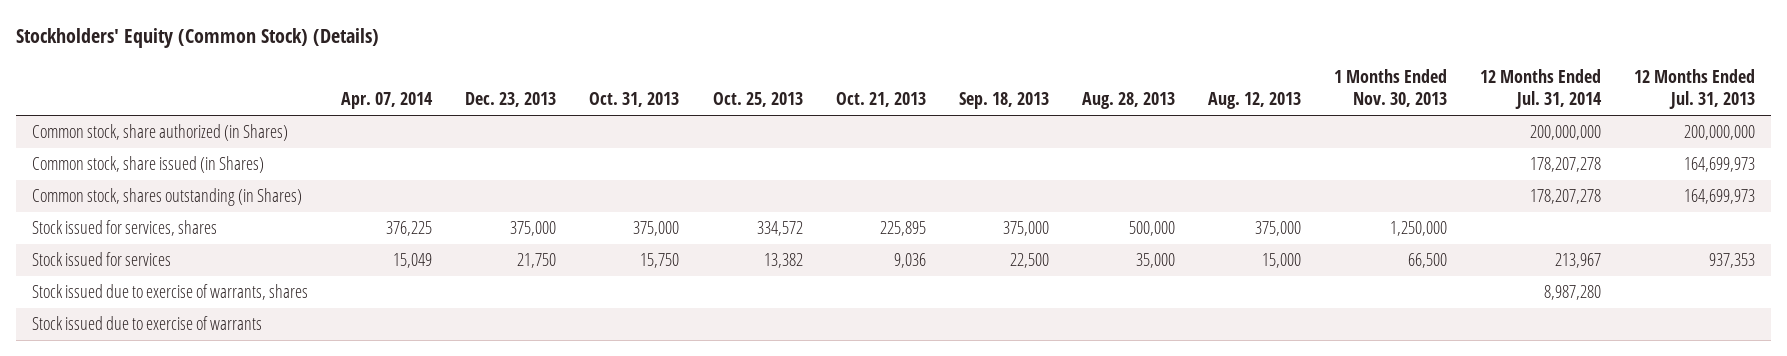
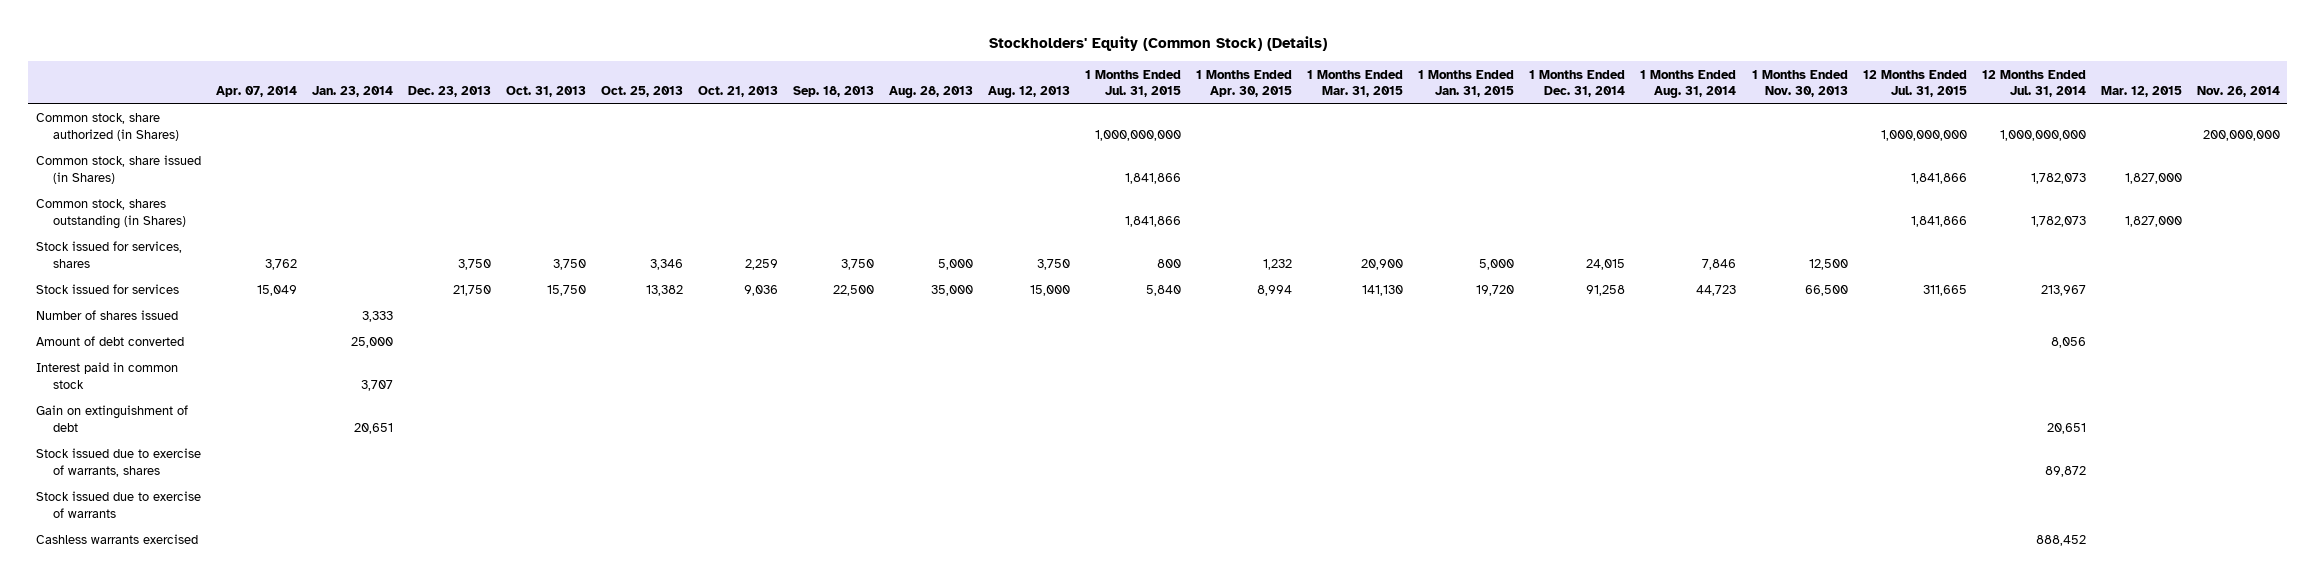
- | Apr. 07, 2014 | Dec. 23, 2013 | Oct. 31, 2013 | Oct. 25, 2013 | Oct. 21, 2013 | Sep. 18, 2013 | Aug. 28, 2013 | Aug. 12, 2013 | 1 Months Ended Nov. 30, 2013 | 12 Months Ended Jul. 31, 2014 | 12 Months Ended Jul. 31, 2013
+ | Apr. 07, 2014 | Jan. 23, 2014 | Dec. 23, 2013 | Oct. 31, 2013 | Oct. 25, 2013 | Oct. 21, 2013 | Sep. 18, 2013 | Aug. 28, 2013 | Aug. 12, 2013 | 1 Months Ended Jul. 31, 2015 | 1 Months Ended Apr. 30, 2015 | 1 Months Ended Mar. 31, 2015 | 1 Months Ended Jan. 31, 2015 | 1 Months Ended Dec. 31, 2014 | 1 Months Ended Aug. 31, 2014 | 1 Months Ended Nov. 30, 2013 | 12 Months Ended Jul. 31, 2015 | 12 Months Ended Jul. 31, 2014 | Mar. 12, 2015 | Nov. 26, 2014
- Common stock, share authorized (in Shares) | | | | | | | | | | 200,000,000 | 200,000,000
- Common stock, share issued (in Shares) | | | | | | | | | | 178,207,278 | 164,699,973
- Common stock, shares outstanding (in Shares) | | | | | | | | | | 178,207,278 | 164,699,973
- Stock issued for services, shares | 376,225 | 375,000 | 375,000 | 334,572 | 225,895 | 375,000 | 500,000 | 375,000 | 1,250,000 | |
+ Common stock, share authorized (in Shares) | | | | | | | | | | 1,000,000,000 | | | | | | | 1,000,000,000 | 1,000,000,000 | | 200,000,000
+ Common stock, share issued (in Shares) | | | | | | | | | | 1,841,866 | | | | | | | 1,841,866 | 1,782,073 | 1,827,000 |
+ Common stock, shares outstanding (in Shares) | | | | | | | | | | 1,841,866 | | | | | | | 1,841,866 | 1,782,073 | 1,827,000 |
+ Stock issued for services, shares | 3,762 | | 3,750 | 3,750 | 3,346 | 2,259 | 3,750 | 5,000 | 3,750 | 800 | 1,232 | 20,900 | 5,000 | 24,015 | 7,846 | 12,500 | | | |
- Stock issued due to exercise of warrants, shares | | | | | | | | | | 8,987,280 |
+ Number of shares issued | | 3,333 | | | | | | | | | | | | | | | | | |
+ Amount of debt converted | | 25,000 | | | | | | | | | | | | | | | | 8,056 | |
+ Interest paid in common stock | | 3,707 | | | | | | | | | | | | | | | | | |
+ Gain on extinguishment of debt | | 20,651 | | | | | | | | | | | | | | | | 20,651 | |
+ Stock issued due to exercise of warrants, shares | | | | | | | | | | | | | | | | | | 89,872 | |
+ Cashless warrants exercised | | | | | | | | | | | | | | | | | | 888,452 | |

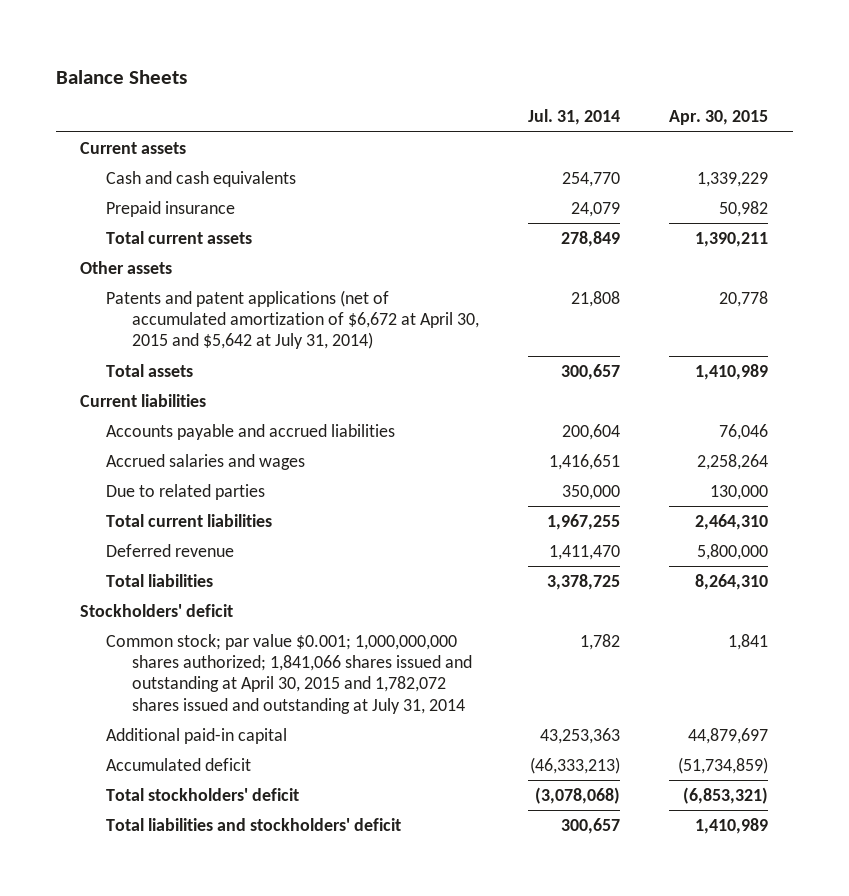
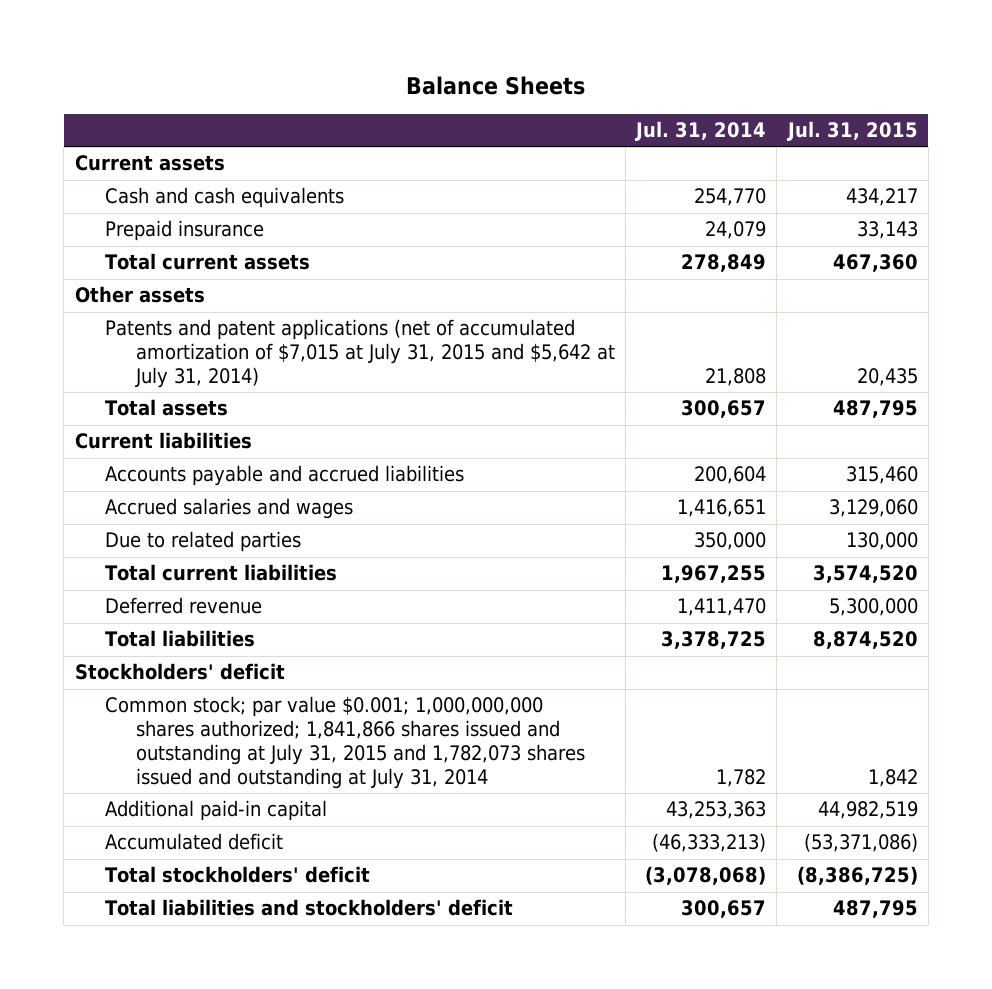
- | Jul. 31, 2014 | Apr. 30, 2015
+ | Jul. 31, 2014 | Jul. 31, 2015
- Patents and patent applications (net of accumulated amortization of $6,672 at April 30, 2015 and $5,642 at July 31, 2014) | 21,808 | 20,778
+ Patents and patent applications (net of accumulated amortization of $7,015 at July 31, 2015 and $5,642 at July 31, 2014) | 21,808 | 20,435
- Common stock; par value $0.001; 1,000,000,000 shares authorized; 1,841,066 shares issued and outstanding at April 30, 2015 and 1,782,072 shares issued and outstanding at July 31, 2014 | 1,782 | 1,841
+ Common stock; par value $0.001; 1,000,000,000 shares authorized; 1,841,866 shares issued and outstanding at July 31, 2015 and 1,782,073 shares issued and outstanding at July 31, 2014 | 1,782 | 1,842

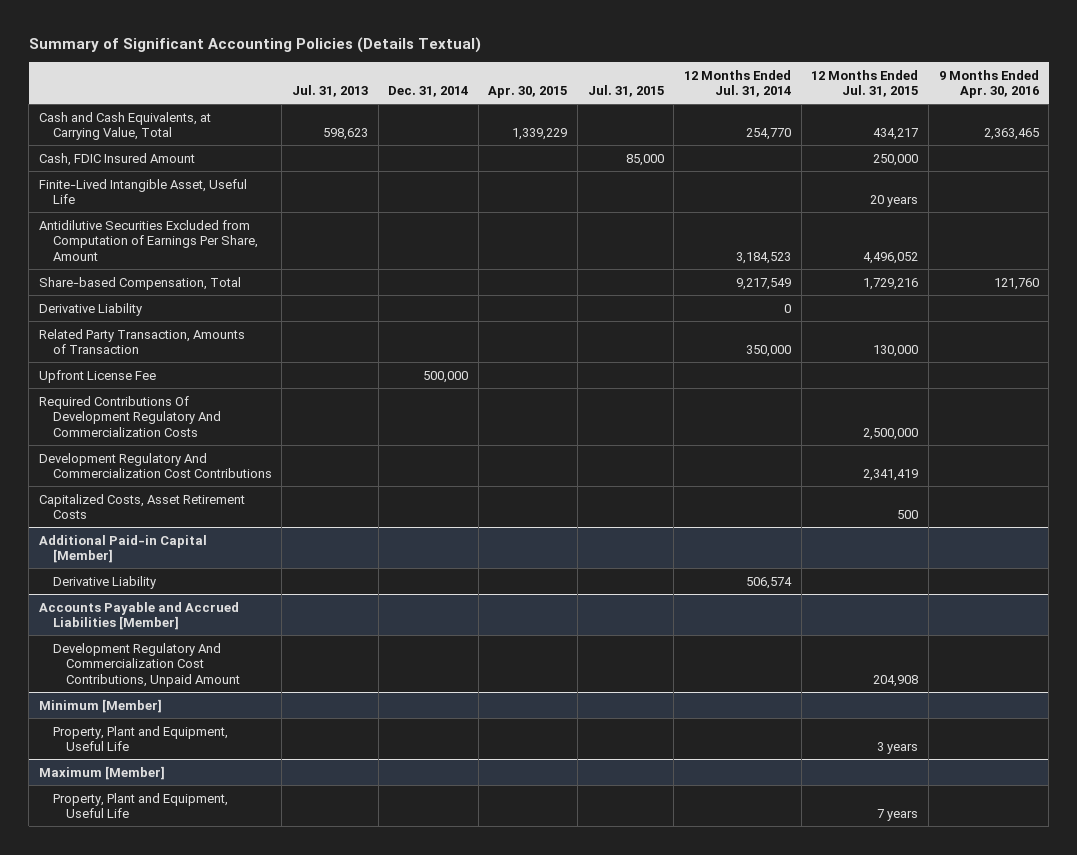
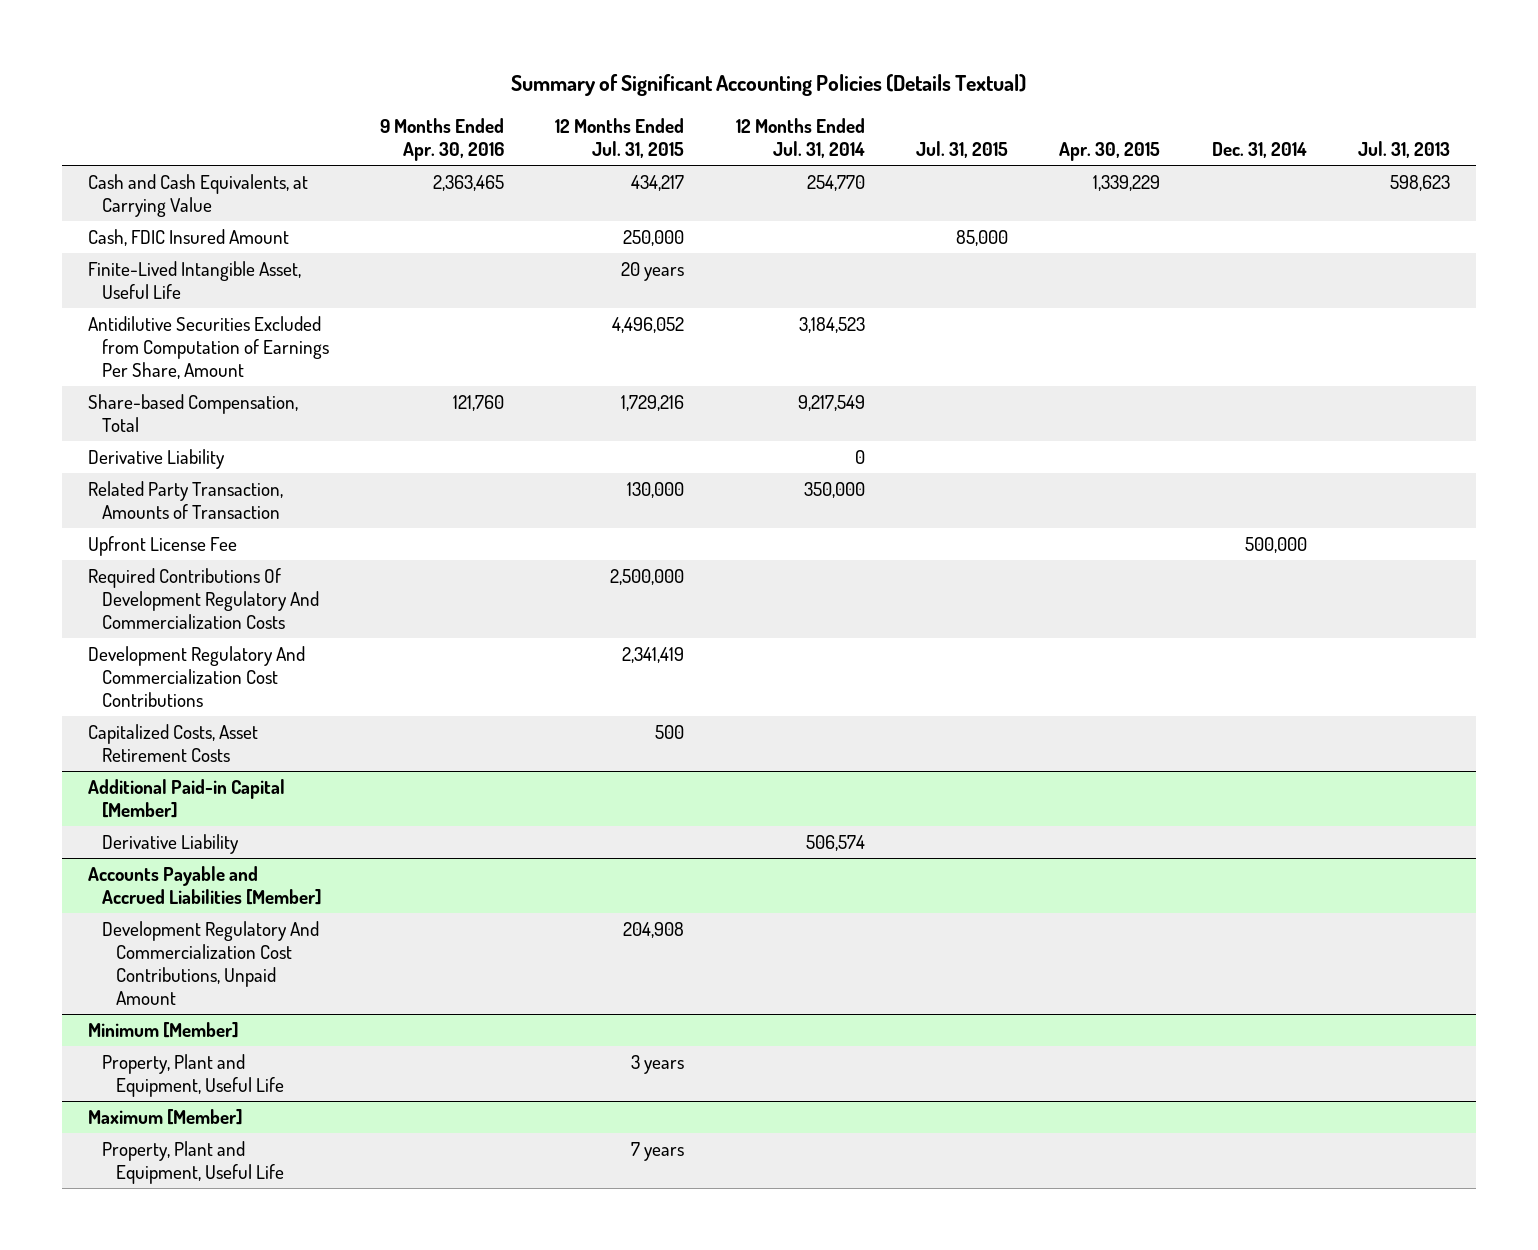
- | Jul. 31, 2013 | Dec. 31, 2014 | Apr. 30, 2015 | Jul. 31, 2015 | 12 Months Ended Jul. 31, 2014 | 12 Months Ended Jul. 31, 2015 | 9 Months Ended Apr. 30, 2016
+ | 9 Months Ended Apr. 30, 2016 | 12 Months Ended Jul. 31, 2015 | 12 Months Ended Jul. 31, 2014 | Jul. 31, 2015 | Apr. 30, 2015 | Dec. 31, 2014 | Jul. 31, 2013
- Cash and Cash Equivalents, at Carrying Value, Total | 598,623 | | 1,339,229 | | 254,770 | 434,217 | 2,363,465
+ Cash and Cash Equivalents, at Carrying Value | 2,363,465 | 434,217 | 254,770 | | 1,339,229 | | 598,623

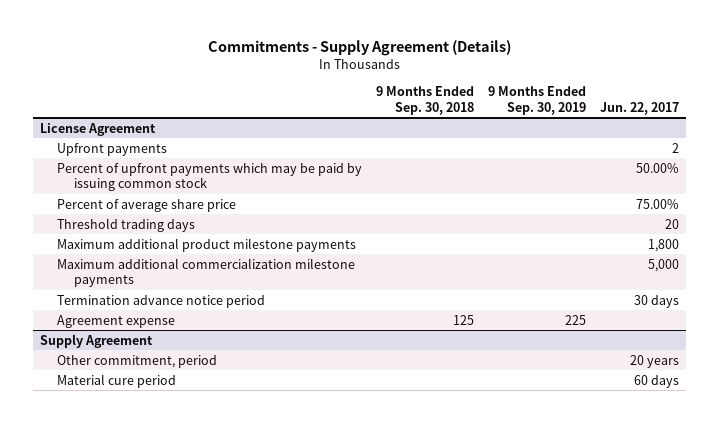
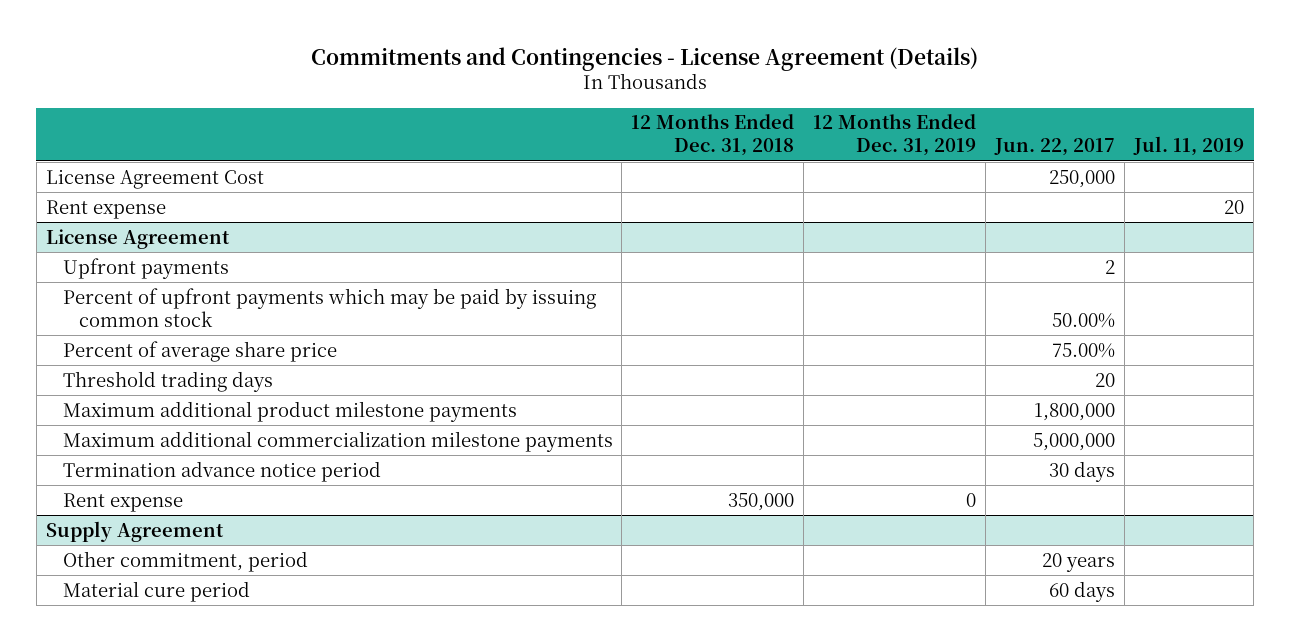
- Commitments - Supply Agreement (Details)
+ Commitments and Contingencies - License Agreement (Details)
- | 9 Months Ended Sep. 30, 2018 | 9 Months Ended Sep. 30, 2019 | Jun. 22, 2017
+ | 12 Months Ended Dec. 31, 2018 | 12 Months Ended Dec. 31, 2019 | Jun. 22, 2017 | Jul. 11, 2019
+ License Agreement Cost | | | 250,000 |
+ Rent expense | | | | 20
@ License Agreement
- Maximum additional product milestone payments | | | 1,800
- Maximum additional commercialization milestone payments | | | 5,000
+ Maximum additional product milestone payments | | | 1,800,000 |
+ Maximum additional commercialization milestone payments | | | 5,000,000 |
- Agreement expense | 125 | 225 |
+ Rent expense | 350,000 | 0 | |

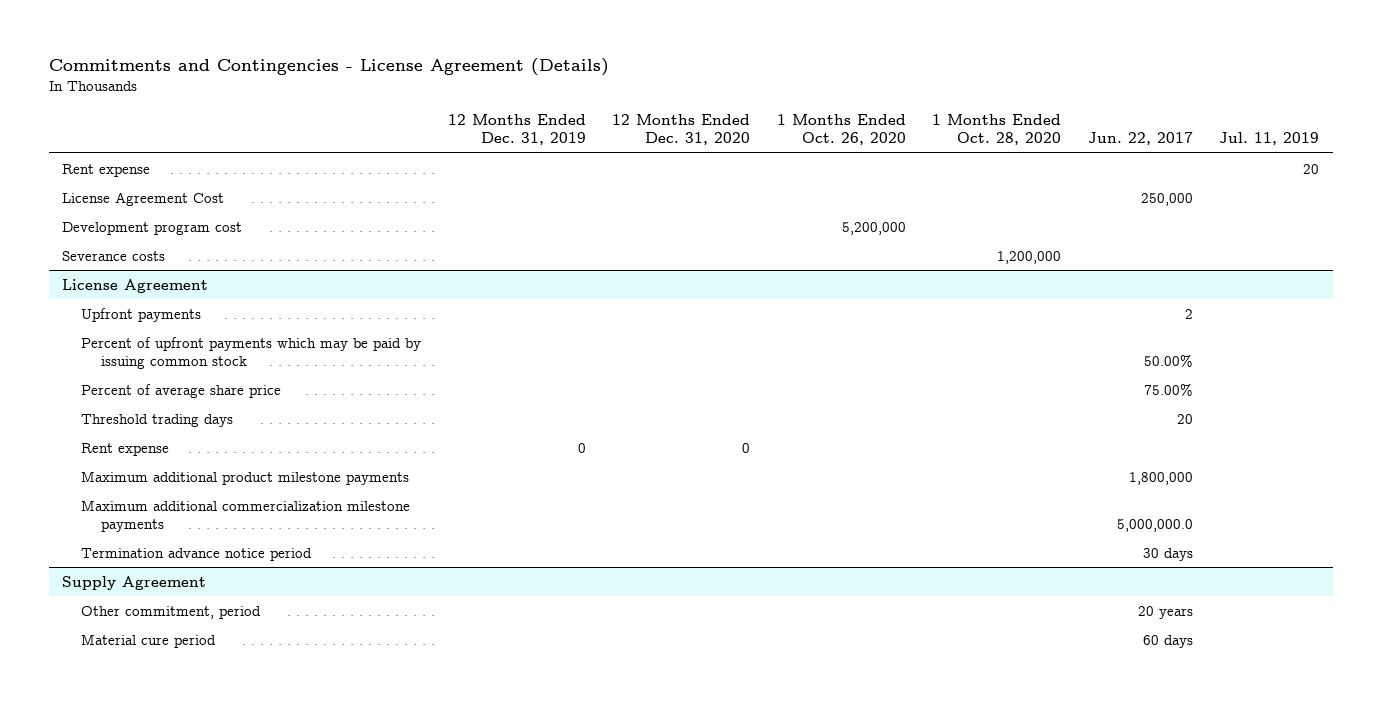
- | 12 Months Ended Dec. 31, 2018 | 12 Months Ended Dec. 31, 2019 | Jun. 22, 2017 | Jul. 11, 2019
+ | 12 Months Ended Dec. 31, 2019 | 12 Months Ended Dec. 31, 2020 | 1 Months Ended Oct. 26, 2020 | 1 Months Ended Oct. 28, 2020 | Jun. 22, 2017 | Jul. 11, 2019
moved down: License Agreement Cost | | | | | 250,000 |
+ Development program cost | | | 5,200,000 | | |
+ Severance costs | | | | 1,200,000 | |
@ License Agreement
moved up: Rent expense | 0 | 0 | | | |
- Maximum additional commercialization milestone payments | | | 5,000,000 |
+ Maximum additional commercialization milestone payments | | | | | 5,000,000.0 |

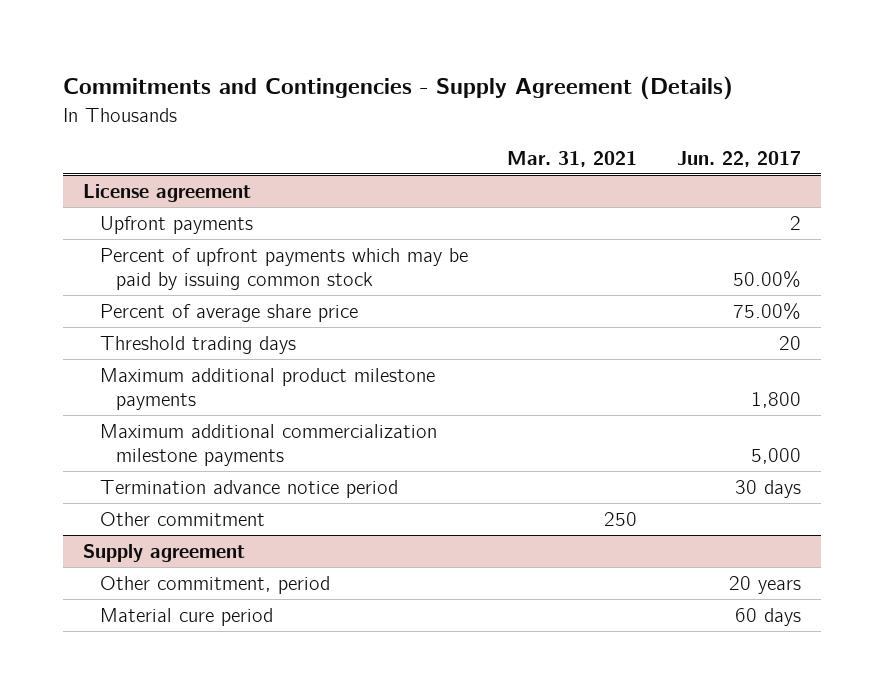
- Commitments and Contingencies - License Agreement (Details)
+ Commitments and Contingencies - Supply Agreement (Details)
- | 12 Months Ended Dec. 31, 2019 | 12 Months Ended Dec. 31, 2020 | 1 Months Ended Oct. 26, 2020 | 1 Months Ended Oct. 28, 2020 | Jun. 22, 2017 | Jul. 11, 2019
+ | Mar. 31, 2021 | Jun. 22, 2017
- Rent expense | | | | | | 20
- License Agreement Cost | | | | | 250,000 |
- Development program cost | | | 5,200,000 | | |
- Severance costs | | | | 1,200,000 | |
- License Agreement
+ License agreement
- Rent expense | 0 | 0 | | | |
- Maximum additional product milestone payments | | | | | 1,800,000 |
- Maximum additional commercialization milestone payments | | | | | 5,000,000.0 |
+ Maximum additional product milestone payments | | 1,800
+ Maximum additional commercialization milestone payments | | 5,000
- Supply Agreement
+ Other commitment | 250 |
+ Supply agreement

